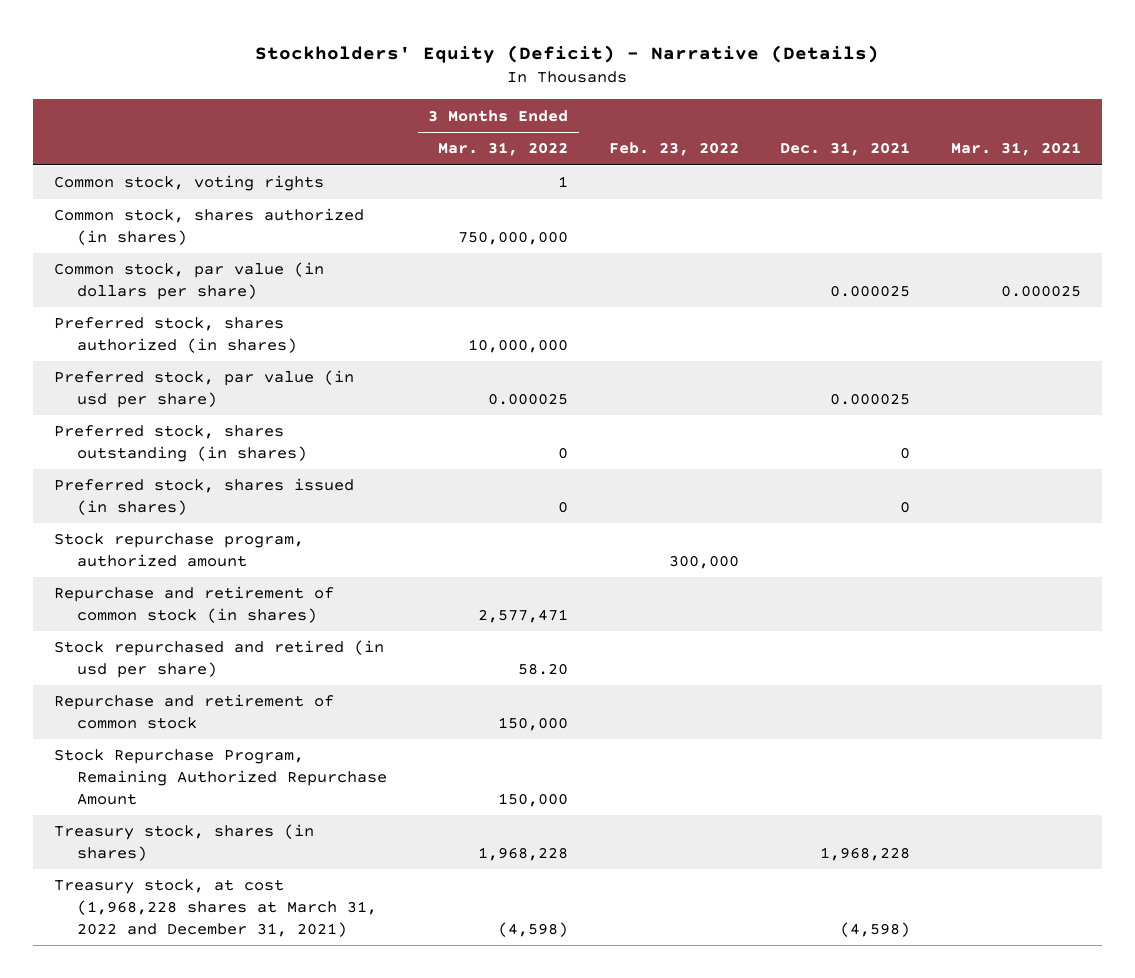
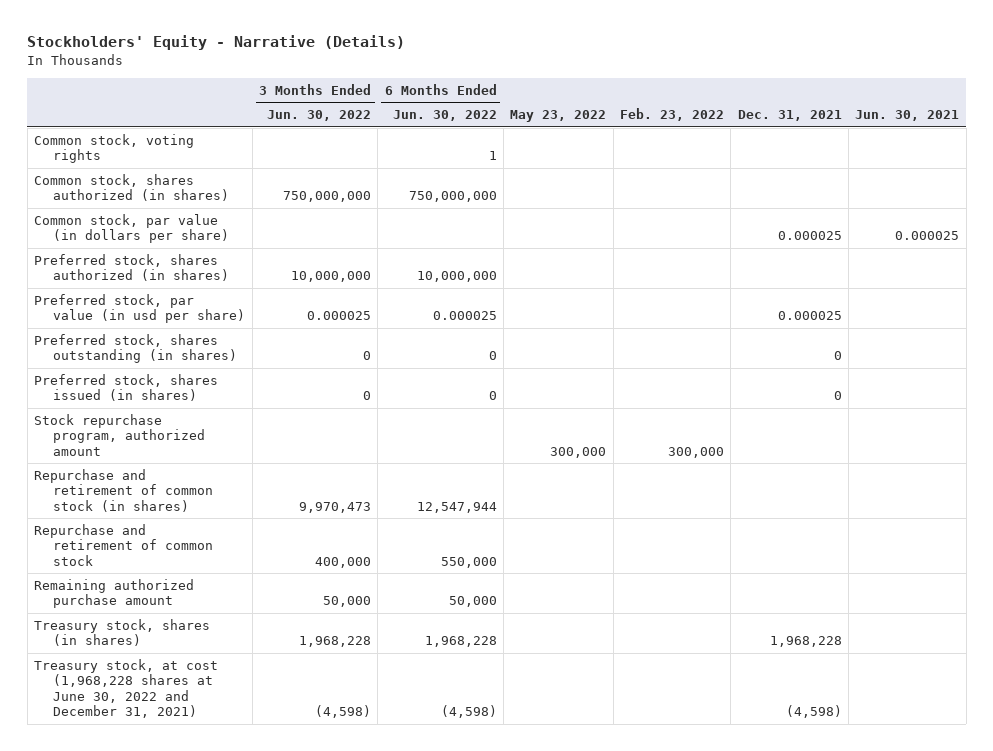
- Stockholders' Equity (Deficit) - Narrative (Details)
+ Stockholders' Equity - Narrative (Details)
- | 3 Months Ended Mar. 31, 2022 | Feb. 23, 2022 | Dec. 31, 2021 | Mar. 31, 2021
+ | 3 Months Ended Jun. 30, 2022 | 6 Months Ended Jun. 30, 2022 | May 23, 2022 | Feb. 23, 2022 | Dec. 31, 2021 | Jun. 30, 2021
- Stock repurchased and retired (in usd per share) | 58.20 | | |
- Stock Repurchase Program, Remaining Authorized Repurchase Amount | 150,000 | | |
+ Remaining authorized purchase amount | 50,000 | 50,000 | | | |
- Treasury stock, at cost (1,968,228 shares at March 31, 2022 and December 31, 2021) | (4,598) | | (4,598) |
+ Treasury stock, at cost (1,968,228 shares at June 30, 2022 and December 31, 2021) | (4,598) | (4,598) | | | (4,598) |

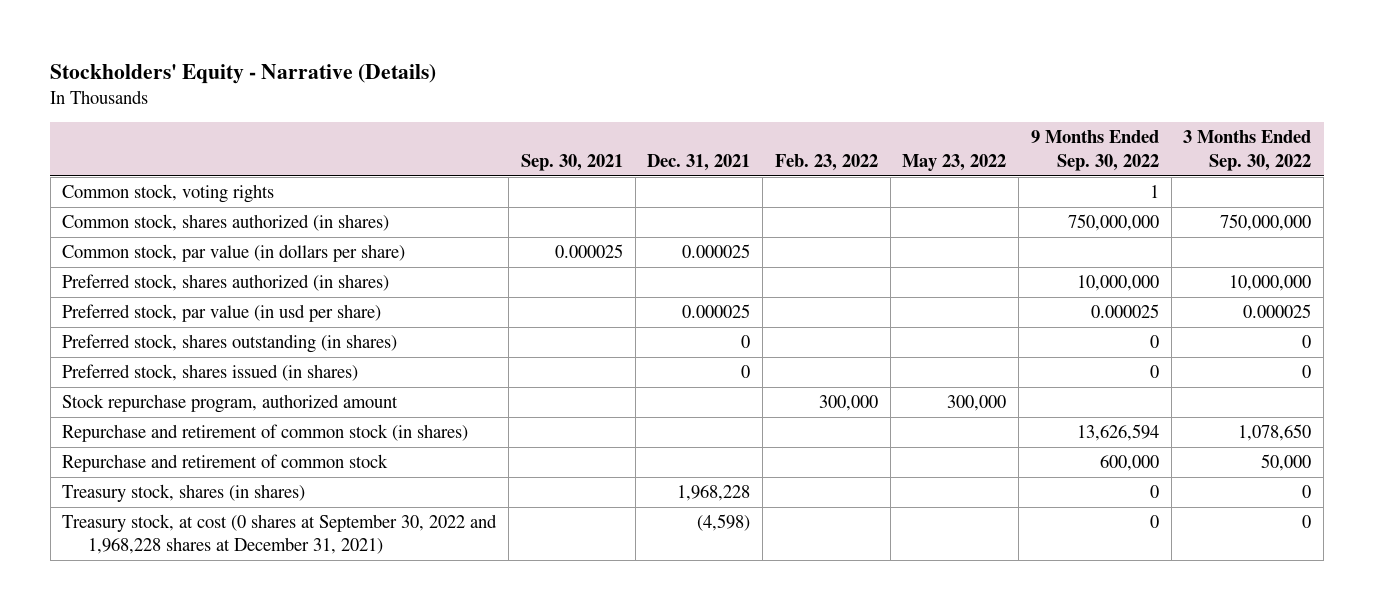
- | 3 Months Ended Jun. 30, 2022 | 6 Months Ended Jun. 30, 2022 | May 23, 2022 | Feb. 23, 2022 | Dec. 31, 2021 | Jun. 30, 2021
+ | Sep. 30, 2021 | Dec. 31, 2021 | Feb. 23, 2022 | May 23, 2022 | 9 Months Ended Sep. 30, 2022 | 3 Months Ended Sep. 30, 2022
- Remaining authorized purchase amount | 50,000 | 50,000 | | | |
- Treasury stock, at cost (1,968,228 shares at June 30, 2022 and December 31, 2021) | (4,598) | (4,598) | | | (4,598) |
+ Treasury stock, at cost (0 shares at September 30, 2022 and 1,968,228 shares at December 31, 2021) | | (4,598) | | | 0 | 0

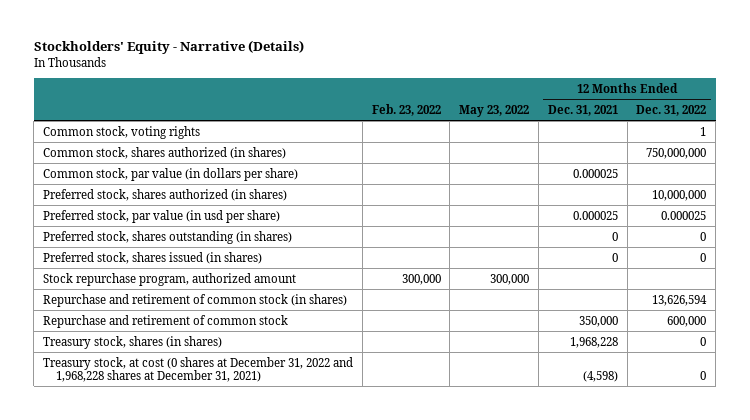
- | Sep. 30, 2021 | Dec. 31, 2021 | Feb. 23, 2022 | May 23, 2022 | 9 Months Ended Sep. 30, 2022 | 3 Months Ended Sep. 30, 2022
+ | Feb. 23, 2022 | May 23, 2022 | 12 Months Ended Dec. 31, 2021 | 12 Months Ended Dec. 31, 2022
- Treasury stock, at cost (0 shares at September 30, 2022 and 1,968,228 shares at December 31, 2021) | | (4,598) | | | 0 | 0
+ Treasury stock, at cost (0 shares at December 31, 2022 and 1,968,228 shares at December 31, 2021) | | | (4,598) | 0

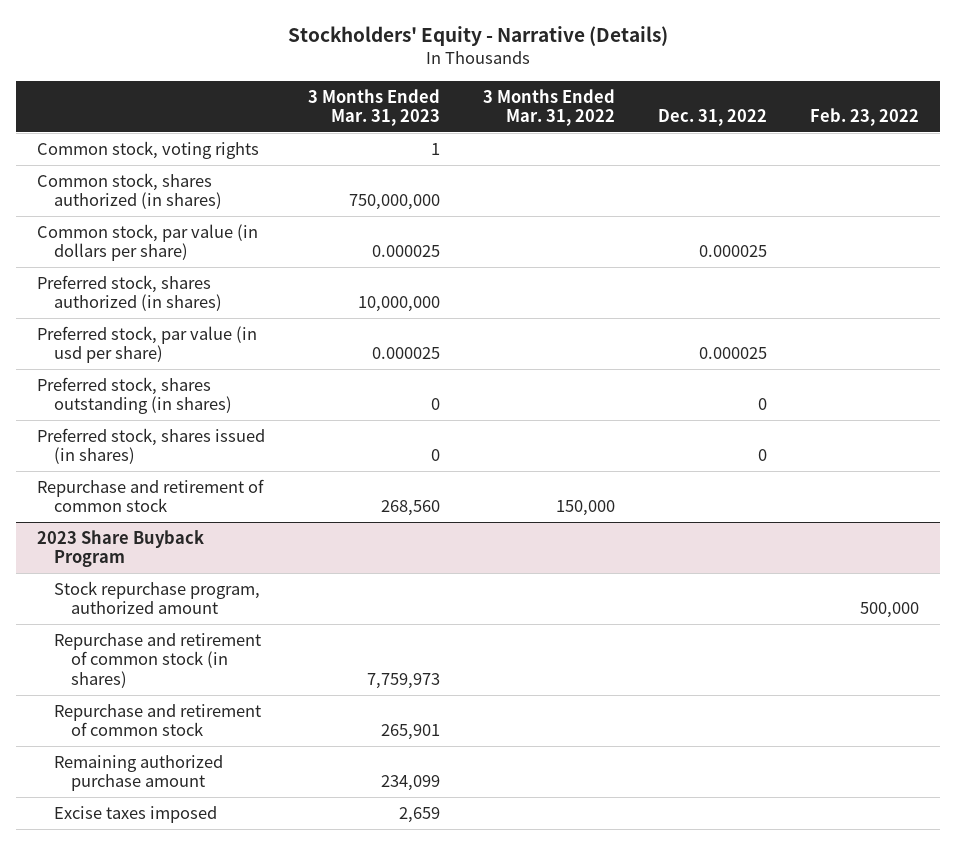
- | Feb. 23, 2022 | May 23, 2022 | 12 Months Ended Dec. 31, 2021 | 12 Months Ended Dec. 31, 2022
+ | 3 Months Ended Mar. 31, 2023 | 3 Months Ended Mar. 31, 2022 | Dec. 31, 2022 | Feb. 23, 2022
- Stock repurchase program, authorized amount | 300,000 | 300,000 | |
- Repurchase and retirement of common stock (in shares) | | | | 13,626,594
- Treasury stock, shares (in shares) | | | 1,968,228 | 0
- Treasury stock, at cost (0 shares at December 31, 2022 and 1,968,228 shares at December 31, 2021) | | | (4,598) | 0
+ 2023 Share Buyback Program
+ Stock repurchase program, authorized amount | | | | 500,000
+ Repurchase and retirement of common stock (in shares) | 7,759,973 | | |
+ Repurchase and retirement of common stock | 265,901 | | |
+ Remaining authorized purchase amount | 234,099 | | |
+ Excise taxes imposed | 2,659 | | |

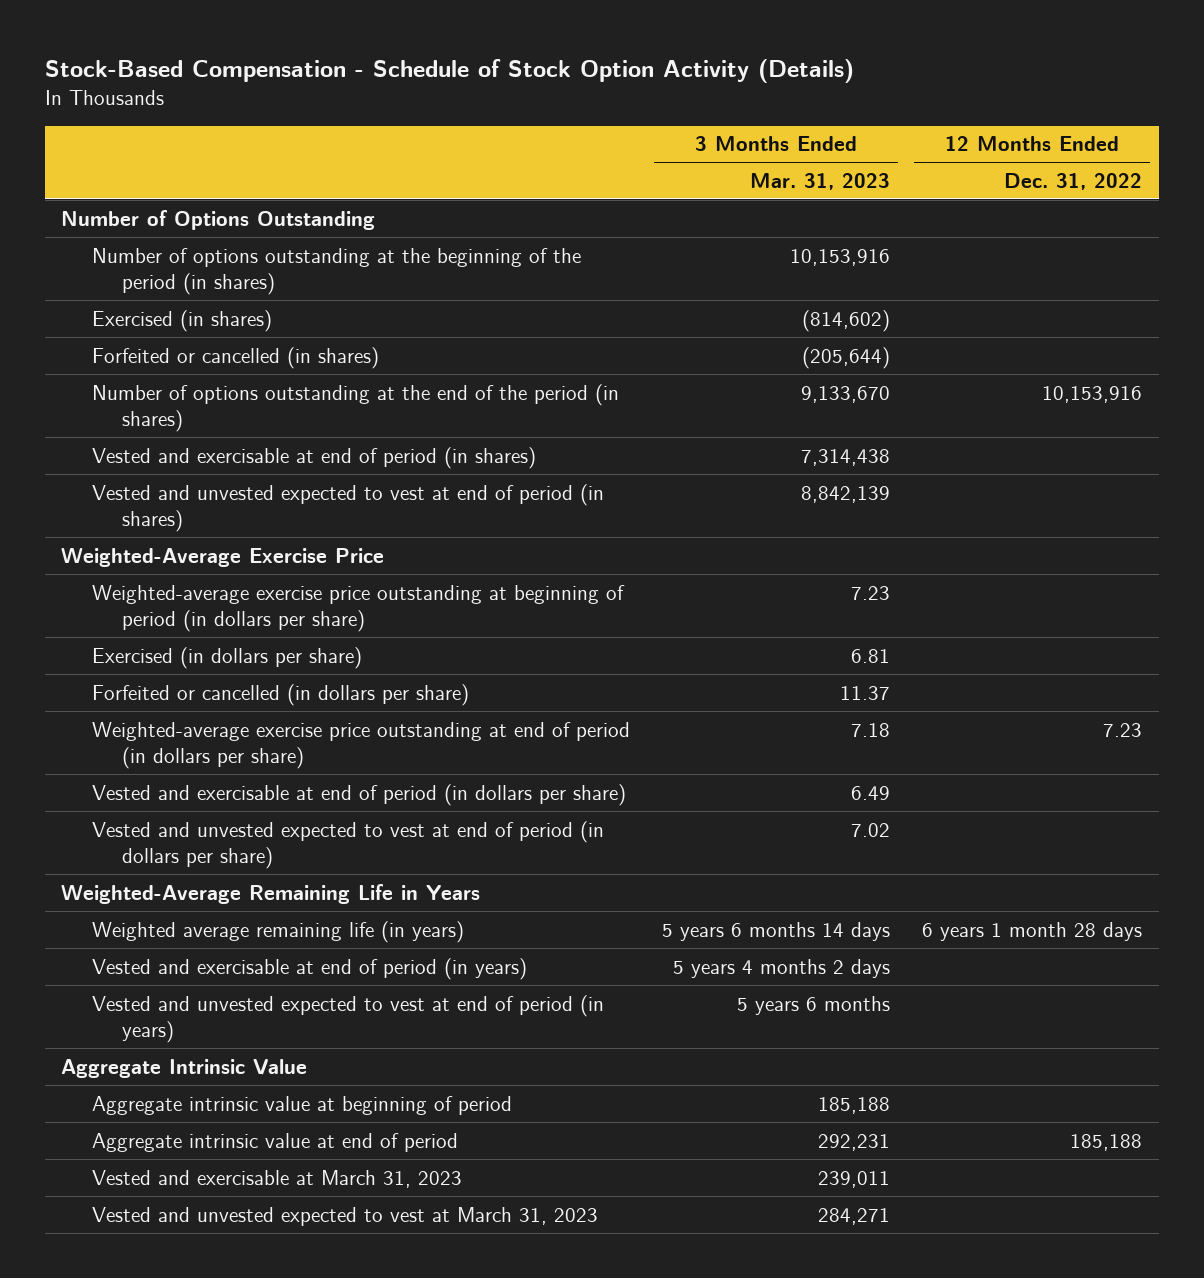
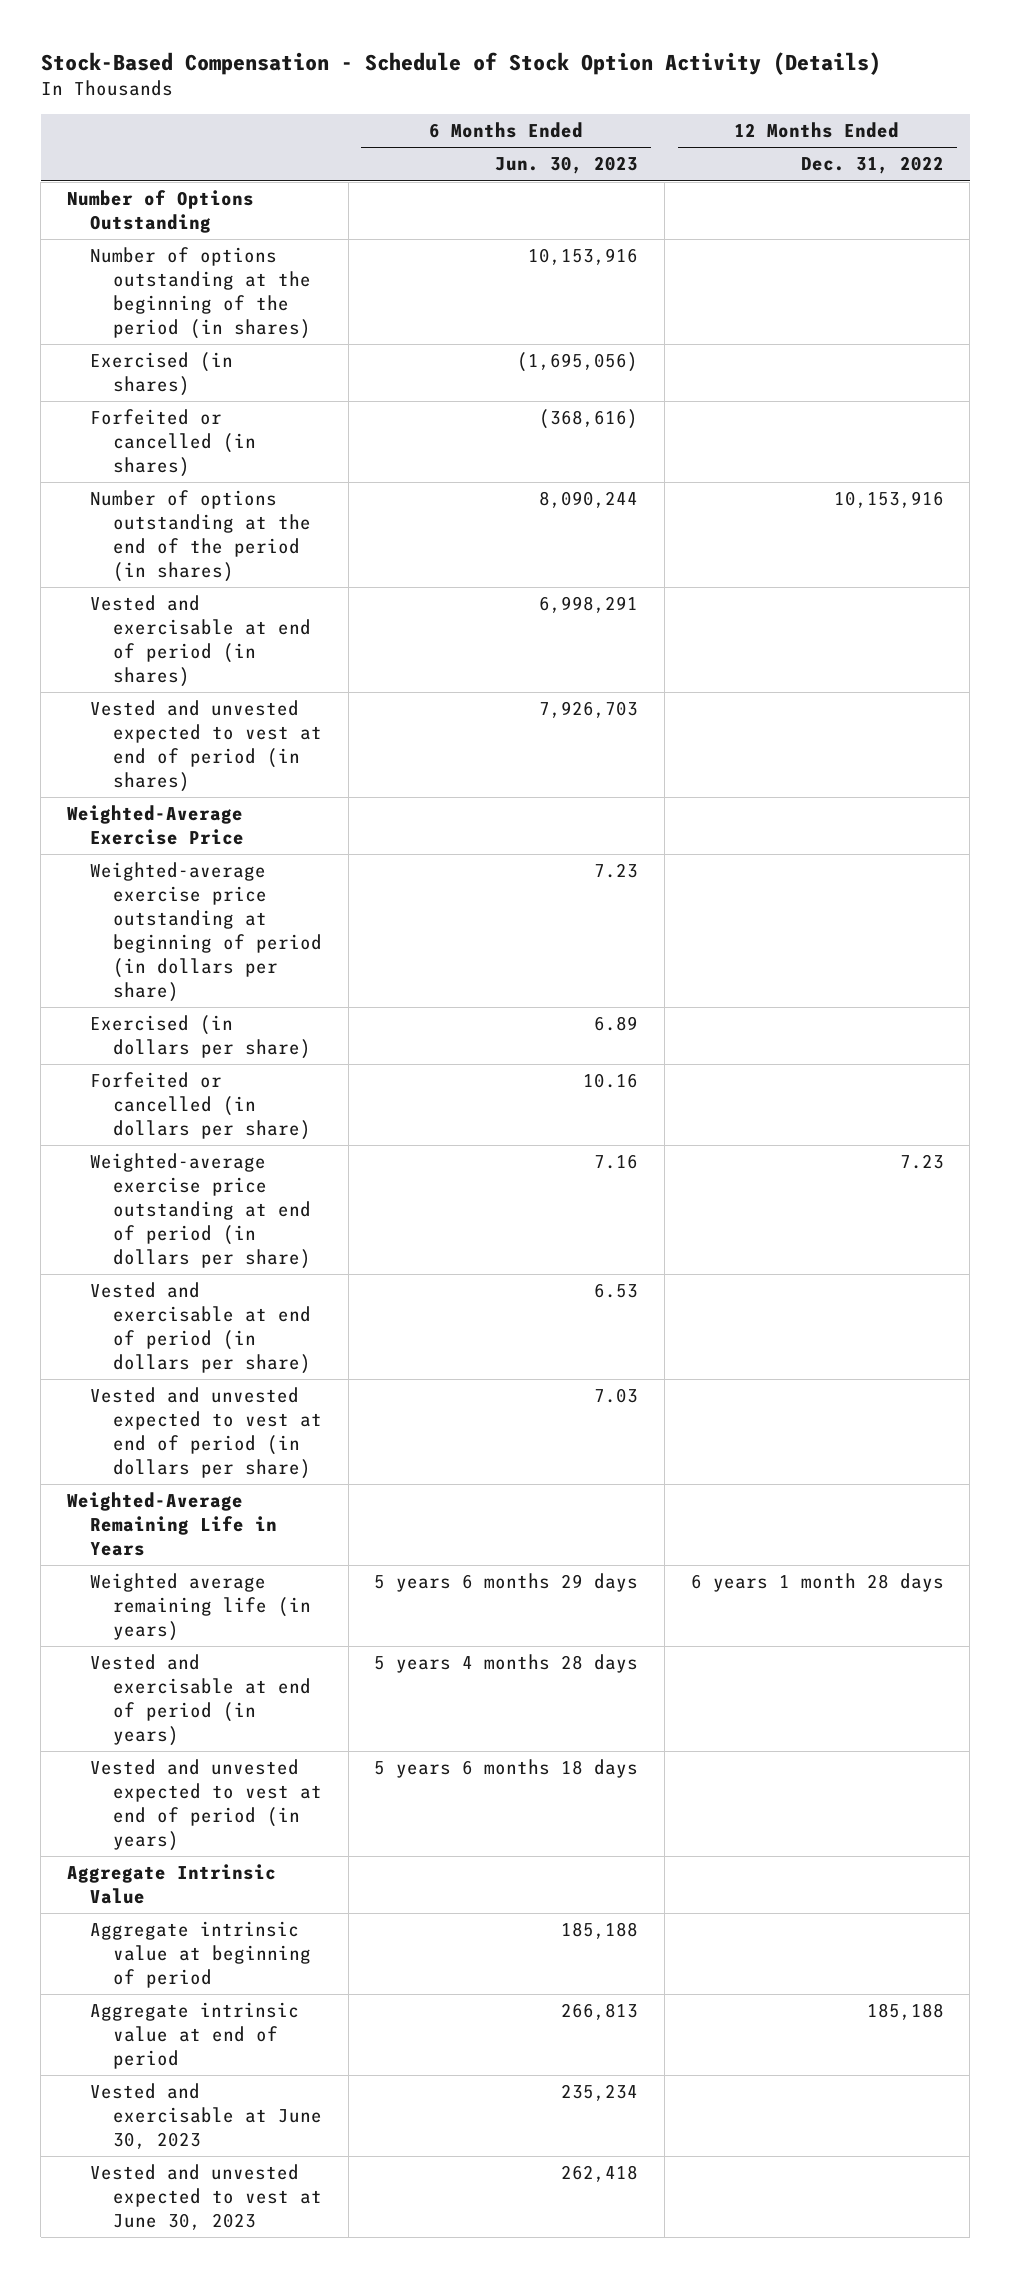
- | 3 Months Ended Mar. 31, 2023 | 12 Months Ended Dec. 31, 2022
+ | 6 Months Ended Jun. 30, 2023 | 12 Months Ended Dec. 31, 2022
- Vested and exercisable at March 31, 2023 | 239,011 |
- Vested and unvested expected to vest at March 31, 2023 | 284,271 |
+ Vested and exercisable at June 30, 2023 | 235,234 |
+ Vested and unvested expected to vest at June 30, 2023 | 262,418 |

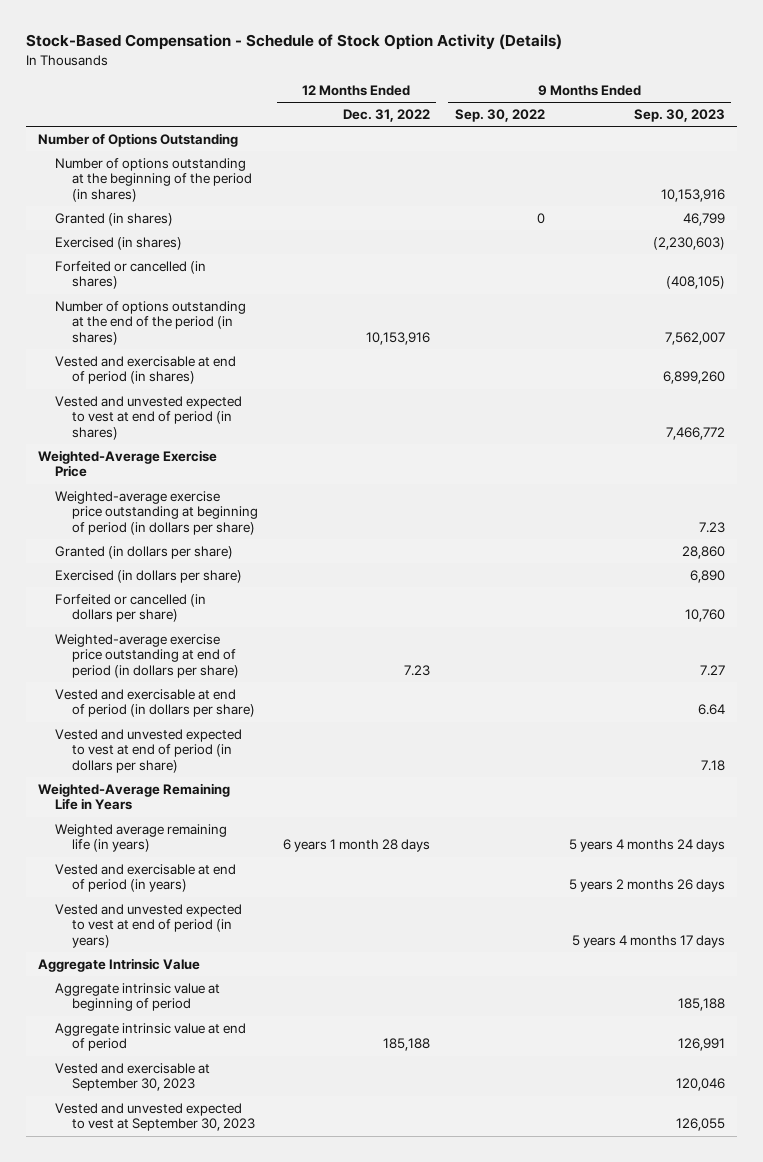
- | 6 Months Ended Jun. 30, 2023 | 12 Months Ended Dec. 31, 2022
+ | 12 Months Ended Dec. 31, 2022 | 9 Months Ended Sep. 30, 2022 | 9 Months Ended Sep. 30, 2023
+ Granted (in shares) | | 0 | 46,799
+ Granted (in dollars per share) | | | 28,860
- Vested and exercisable at June 30, 2023 | 235,234 |
- Vested and unvested expected to vest at June 30, 2023 | 262,418 |
+ Vested and exercisable at September 30, 2023 | | | 120,046
+ Vested and unvested expected to vest at September 30, 2023 | | | 126,055

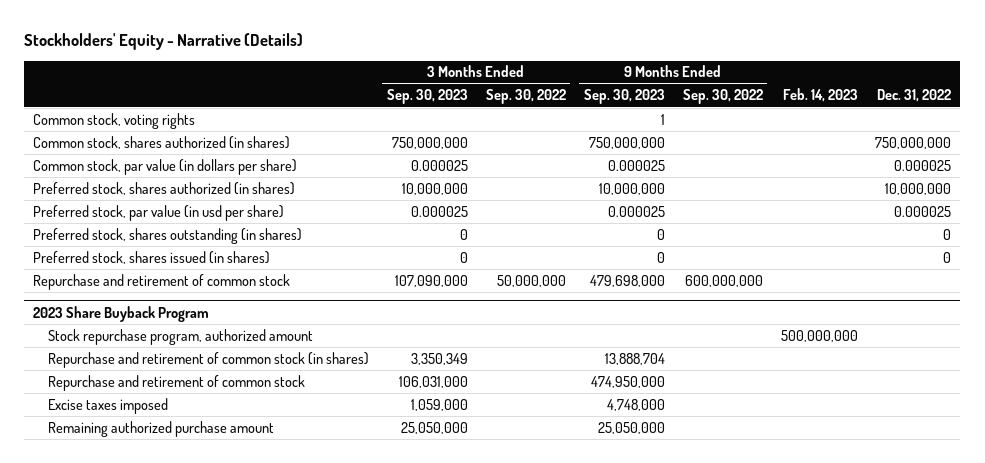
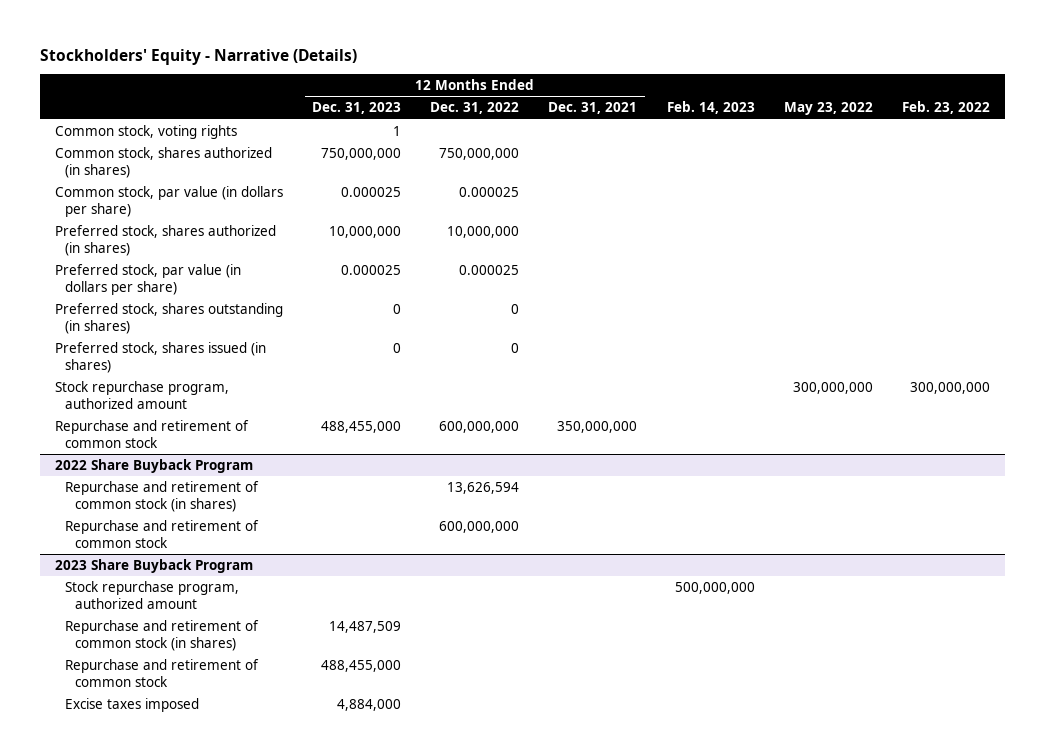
- | 3 Months Ended Sep. 30, 2023 | 3 Months Ended Sep. 30, 2022 | 9 Months Ended Sep. 30, 2023 | 9 Months Ended Sep. 30, 2022 | Feb. 14, 2023 | Dec. 31, 2022
+ | 12 Months Ended Dec. 31, 2023 | 12 Months Ended Dec. 31, 2022 | 12 Months Ended Dec. 31, 2021 | Feb. 14, 2023 | May 23, 2022 | Feb. 23, 2022
- Preferred stock, par value (in usd per share) | 0.000025 | | 0.000025 | | | 0.000025
+ Preferred stock, par value (in dollars per share) | 0.000025 | 0.000025 | | | |
+ Stock repurchase program, authorized amount | | | | | 300,000,000 | 300,000,000
+ 2022 Share Buyback Program
+ Repurchase and retirement of common stock (in shares) | | 13,626,594 | | | |
+ Repurchase and retirement of common stock | | 600,000,000 | | | |
@ 2023 Share Buyback Program
- Remaining authorized purchase amount | 25,050,000 | | 25,050,000 | | |

